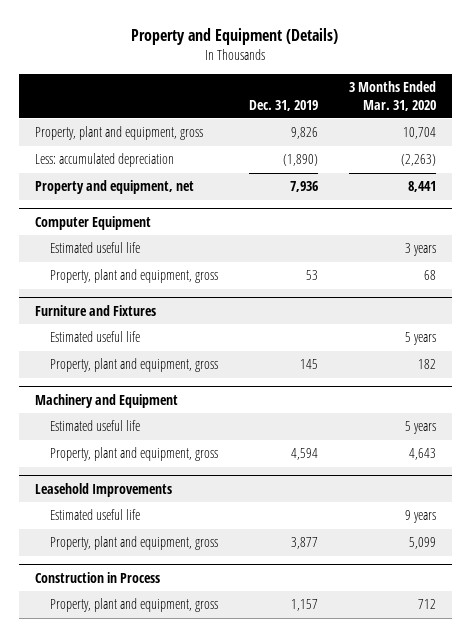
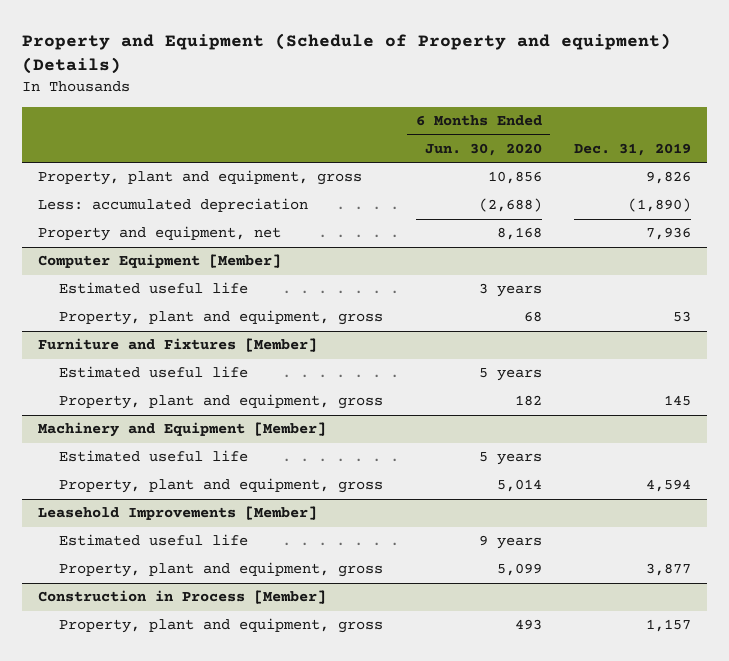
- Property and Equipment (Details)
+ Property and Equipment (Schedule of Property and equipment) (Details)
- | Dec. 31, 2019 | 3 Months Ended Mar. 31, 2020
+ | 6 Months Ended Jun. 30, 2020 | Dec. 31, 2019
- Computer Equipment
+ Computer Equipment [Member]
- Furniture and Fixtures
+ Furniture and Fixtures [Member]
- Machinery and Equipment
+ Machinery and Equipment [Member]
- Leasehold Improvements
+ Leasehold Improvements [Member]
- Construction in Process
+ Construction in Process [Member]

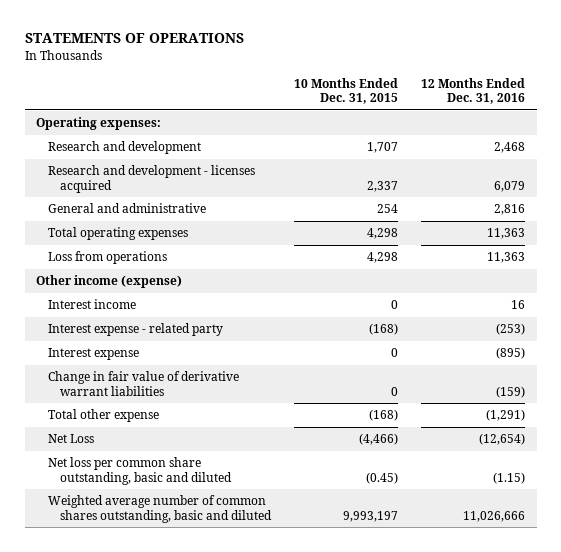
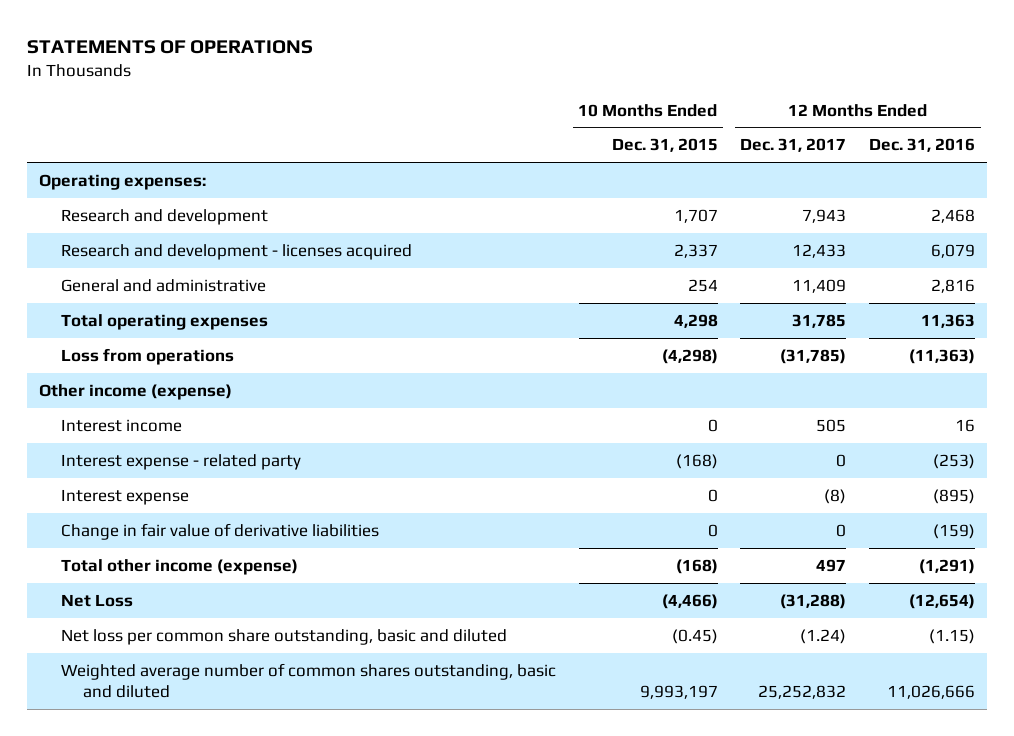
- | 10 Months Ended Dec. 31, 2015 | 12 Months Ended Dec. 31, 2016
+ | 10 Months Ended Dec. 31, 2015 | 12 Months Ended Dec. 31, 2017 | 12 Months Ended Dec. 31, 2016
- Loss from operations | 4,298 | 11,363
+ Loss from operations | (4,298) | (31,785) | (11,363)
- Change in fair value of derivative warrant liabilities | 0 | (159)
- Total other expense | (168) | (1,291)
+ Change in fair value of derivative liabilities | 0 | 0 | (159)
+ Total other income (expense) | (168) | 497 | (1,291)

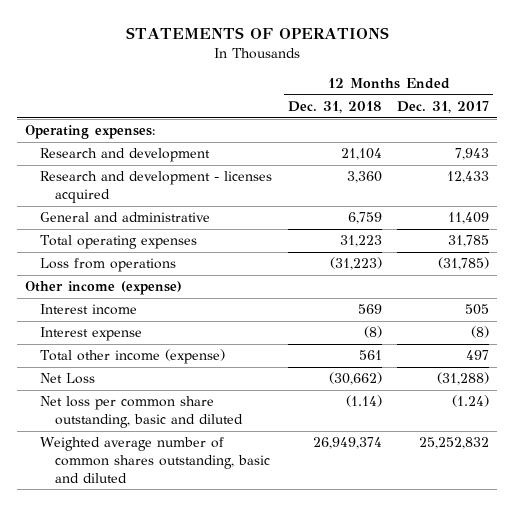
- | 10 Months Ended Dec. 31, 2015 | 12 Months Ended Dec. 31, 2017 | 12 Months Ended Dec. 31, 2016
+ | 12 Months Ended Dec. 31, 2018 | 12 Months Ended Dec. 31, 2017
- Interest expense - related party | (168) | 0 | (253)
- Change in fair value of derivative liabilities | 0 | 0 | (159)

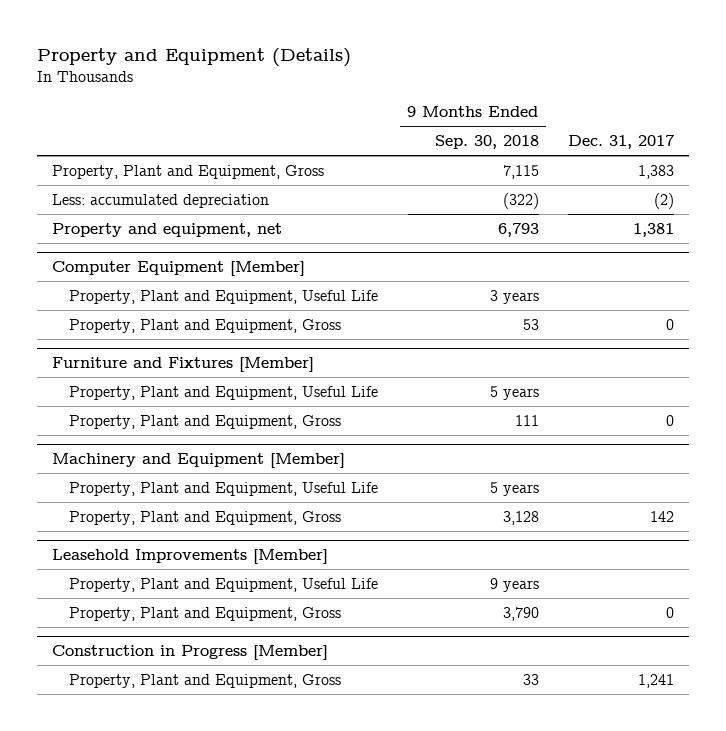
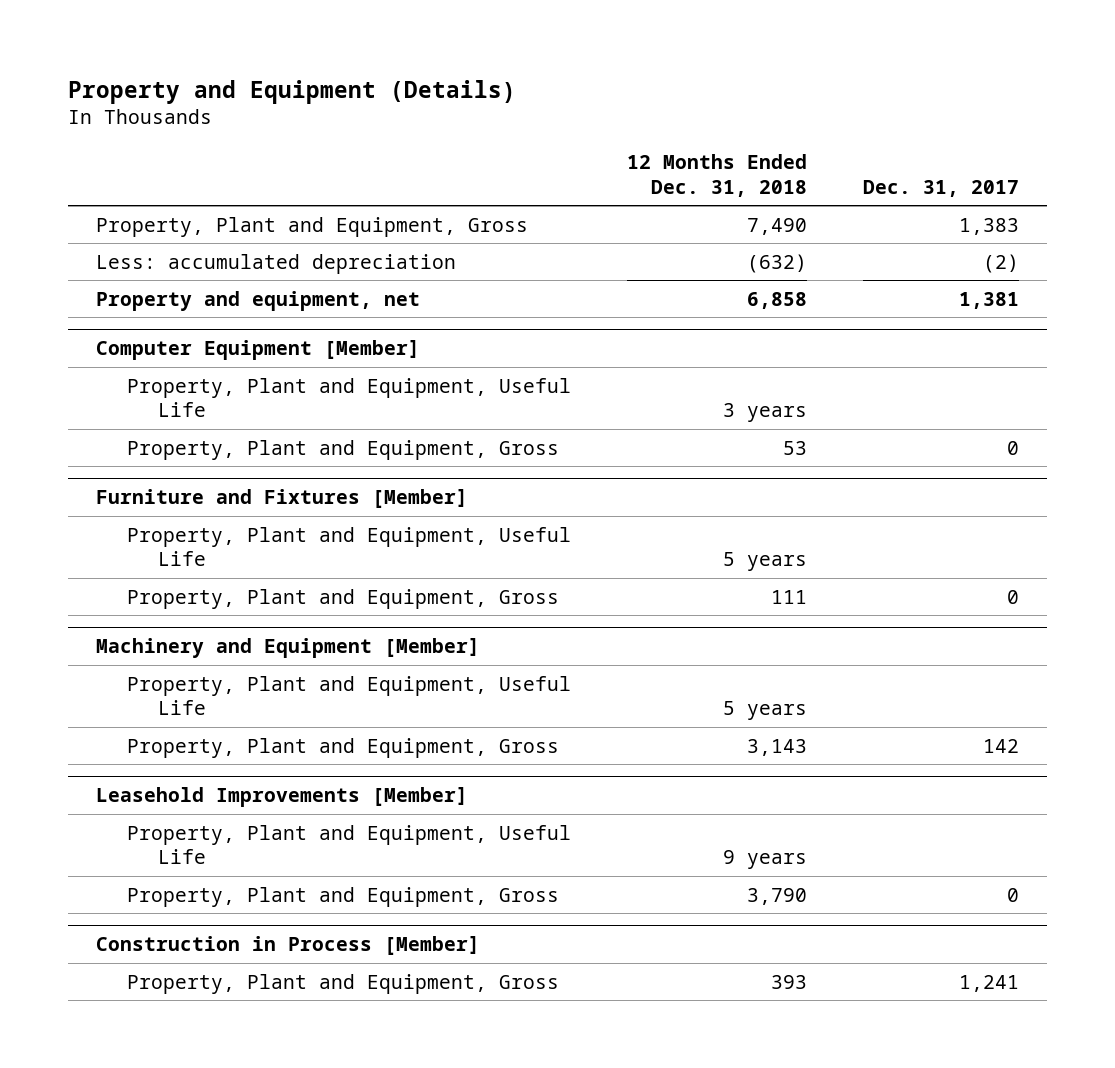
- | 9 Months Ended Sep. 30, 2018 | Dec. 31, 2017
+ | 12 Months Ended Dec. 31, 2018 | Dec. 31, 2017
- Construction in Progress [Member]
+ Construction in Process [Member]

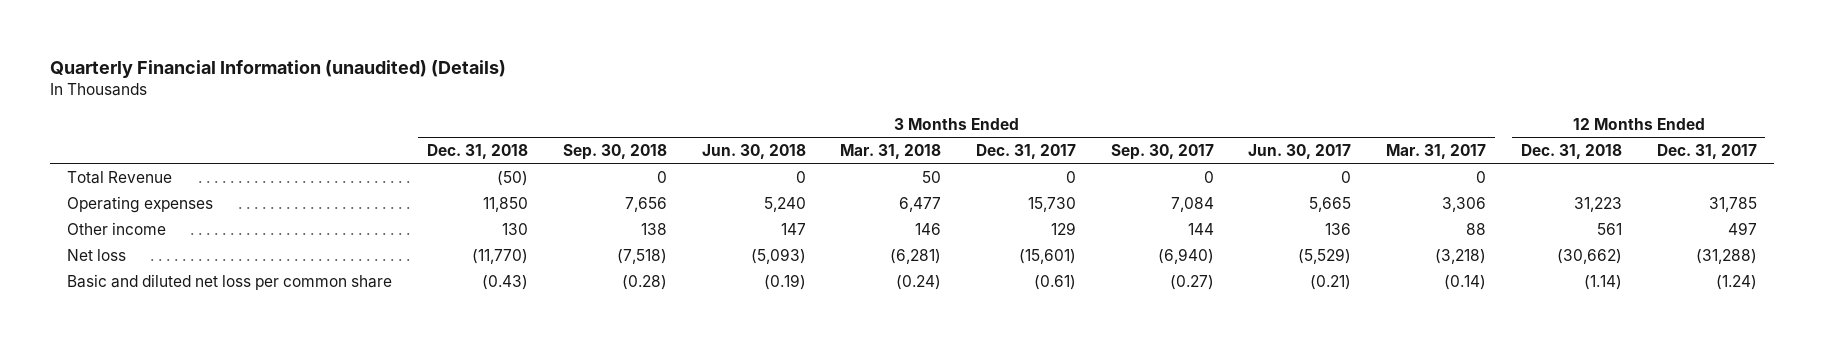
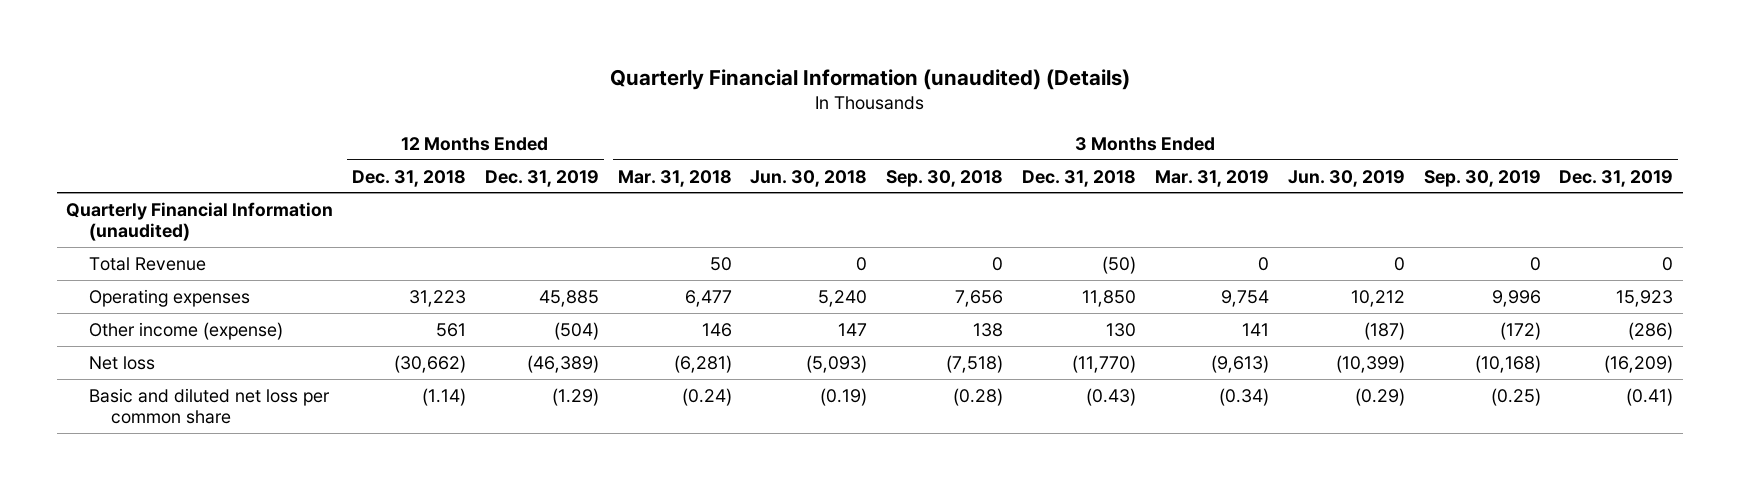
- | 3 Months Ended Dec. 31, 2018 | 3 Months Ended Sep. 30, 2018 | 3 Months Ended Jun. 30, 2018 | 3 Months Ended Mar. 31, 2018 | 3 Months Ended Dec. 31, 2017 | 3 Months Ended Sep. 30, 2017 | 3 Months Ended Jun. 30, 2017 | 3 Months Ended Mar. 31, 2017 | 12 Months Ended Dec. 31, 2018 | 12 Months Ended Dec. 31, 2017
+ | 12 Months Ended Dec. 31, 2018 | 12 Months Ended Dec. 31, 2019 | 3 Months Ended Mar. 31, 2018 | 3 Months Ended Jun. 30, 2018 | 3 Months Ended Sep. 30, 2018 | 3 Months Ended Dec. 31, 2018 | 3 Months Ended Mar. 31, 2019 | 3 Months Ended Jun. 30, 2019 | 3 Months Ended Sep. 30, 2019 | 3 Months Ended Dec. 31, 2019
+ Quarterly Financial Information (unaudited)
- Other income | 130 | 138 | 147 | 146 | 129 | 144 | 136 | 88 | 561 | 497
+ Other income (expense) | 561 | (504) | 146 | 147 | 138 | 130 | 141 | (187) | (172) | (286)

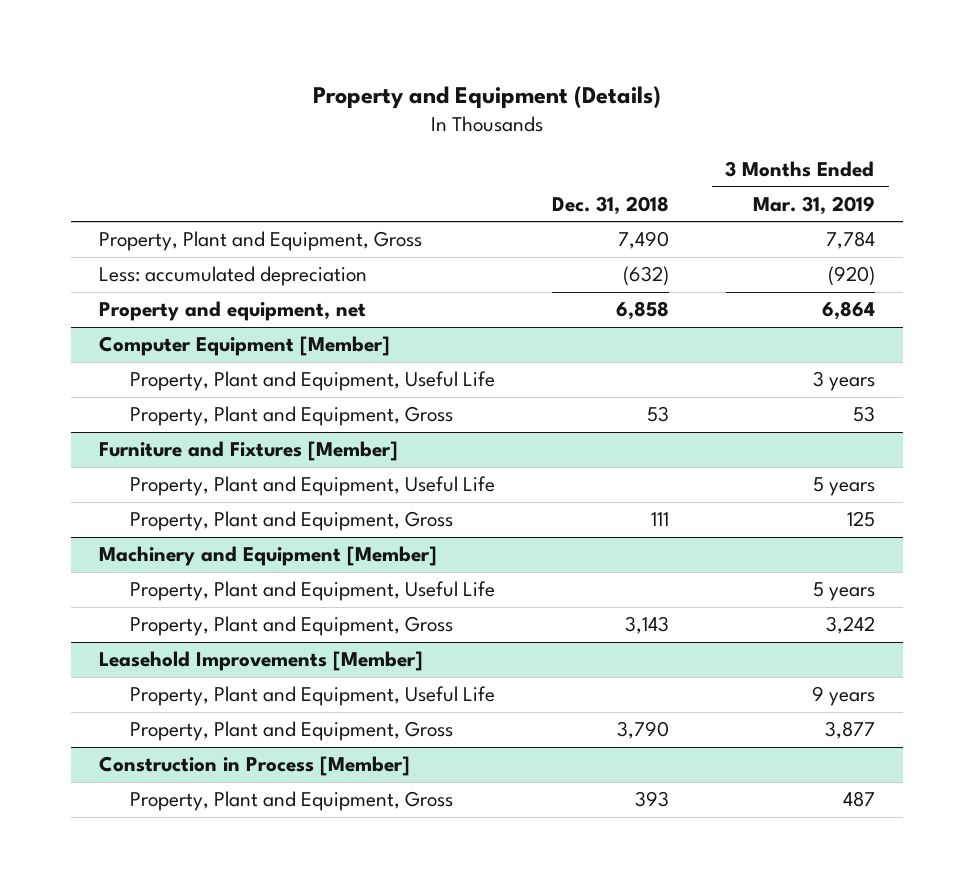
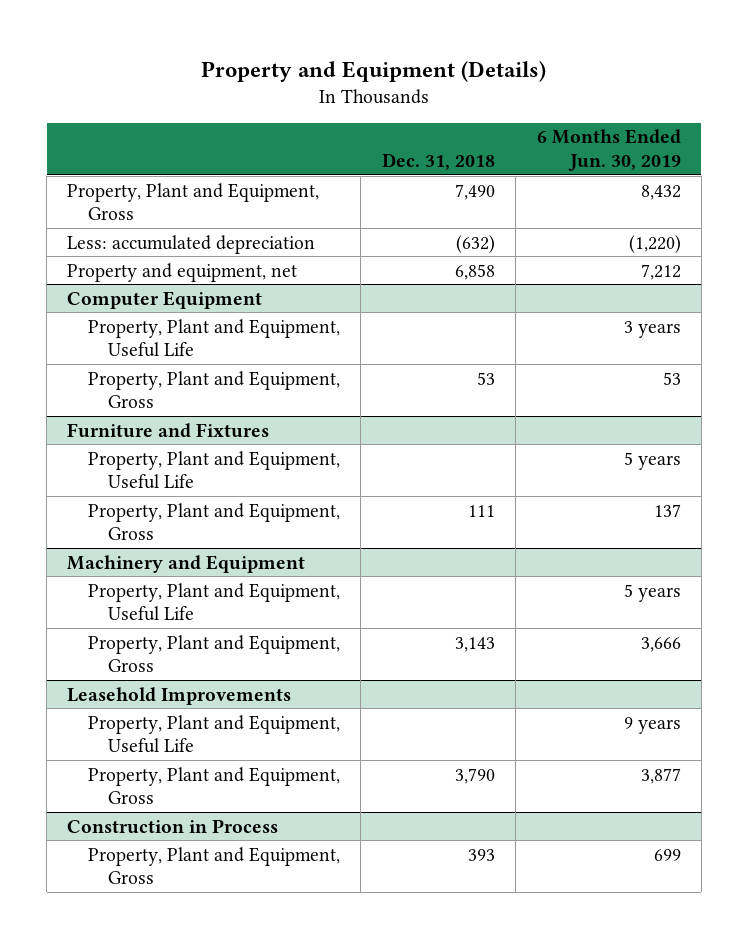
- | Dec. 31, 2018 | 3 Months Ended Mar. 31, 2019
+ | Dec. 31, 2018 | 6 Months Ended Jun. 30, 2019
- Computer Equipment [Member]
+ Computer Equipment
- Furniture and Fixtures [Member]
+ Furniture and Fixtures
- Machinery and Equipment [Member]
+ Machinery and Equipment
- Leasehold Improvements [Member]
+ Leasehold Improvements
- Construction in Process [Member]
+ Construction in Process

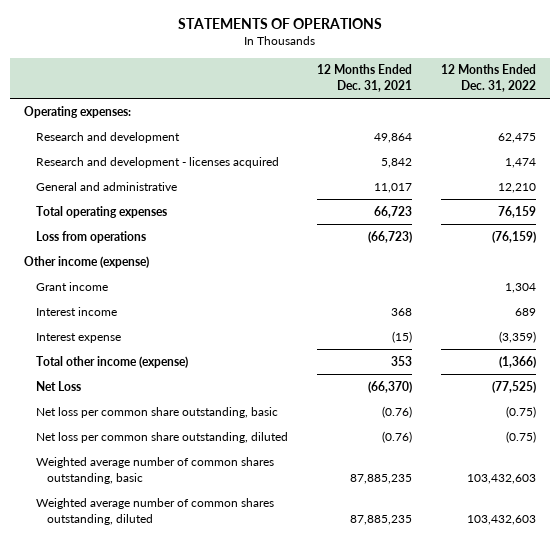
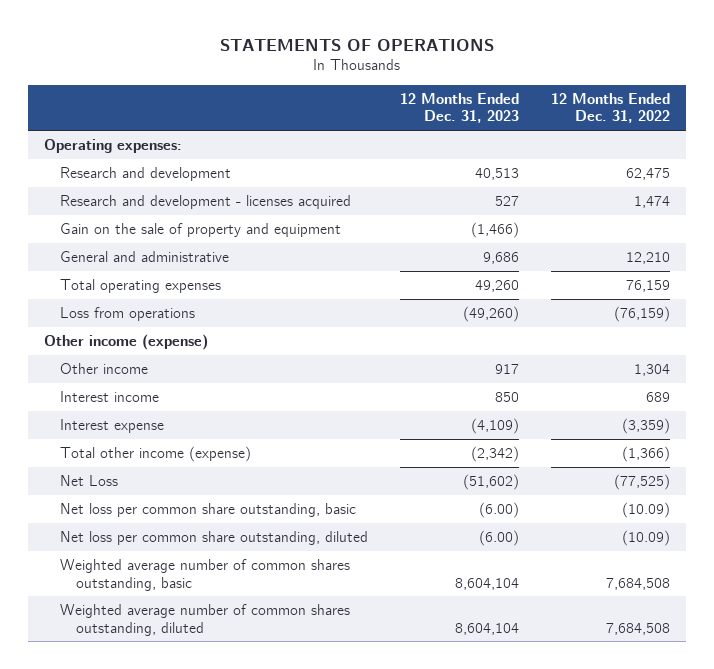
- | 12 Months Ended Dec. 31, 2021 | 12 Months Ended Dec. 31, 2022
+ | 12 Months Ended Dec. 31, 2023 | 12 Months Ended Dec. 31, 2022
+ Gain on the sale of property and equipment | (1,466) |
- Grant income | | 1,304
+ Other income | 917 | 1,304
- Net loss per common share outstanding, basic | (0.76) | (0.75)
- Net loss per common share outstanding, diluted | (0.76) | (0.75)
- Weighted average number of common shares outstanding, basic | 87,885,235 | 103,432,603
- Weighted average number of common shares outstanding, diluted | 87,885,235 | 103,432,603
+ Net loss per common share outstanding, basic | (6.00) | (10.09)
+ Net loss per common share outstanding, diluted | (6.00) | (10.09)
+ Weighted average number of common shares outstanding, basic | 8,604,104 | 7,684,508
+ Weighted average number of common shares outstanding, diluted | 8,604,104 | 7,684,508

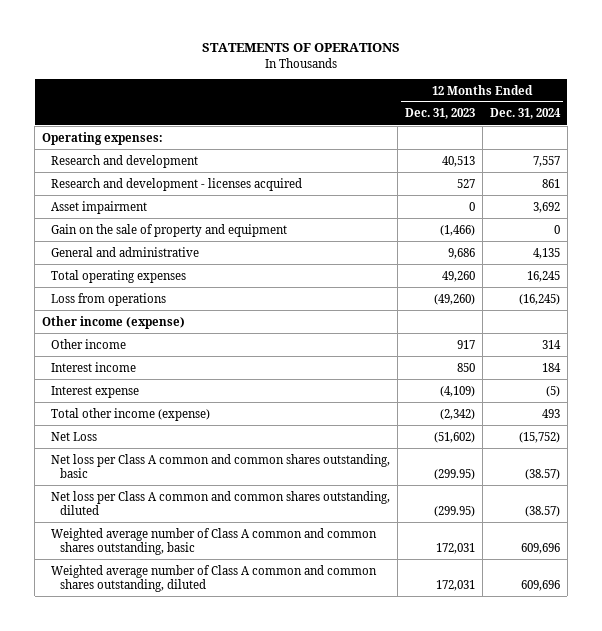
- | 12 Months Ended Dec. 31, 2023 | 12 Months Ended Dec. 31, 2022
+ | 12 Months Ended Dec. 31, 2023 | 12 Months Ended Dec. 31, 2024
+ Asset impairment | 0 | 3,692
- Net loss per common share outstanding, basic | (6.00) | (10.09)
- Net loss per common share outstanding, diluted | (6.00) | (10.09)
- Weighted average number of common shares outstanding, basic | 8,604,104 | 7,684,508
- Weighted average number of common shares outstanding, diluted | 8,604,104 | 7,684,508
+ Net loss per Class A common and common shares outstanding, basic | (299.95) | (38.57)
+ Net loss per Class A common and common shares outstanding, diluted | (299.95) | (38.57)
+ Weighted average number of Class A common and common shares outstanding, basic | 172,031 | 609,696
+ Weighted average number of Class A common and common shares outstanding, diluted | 172,031 | 609,696

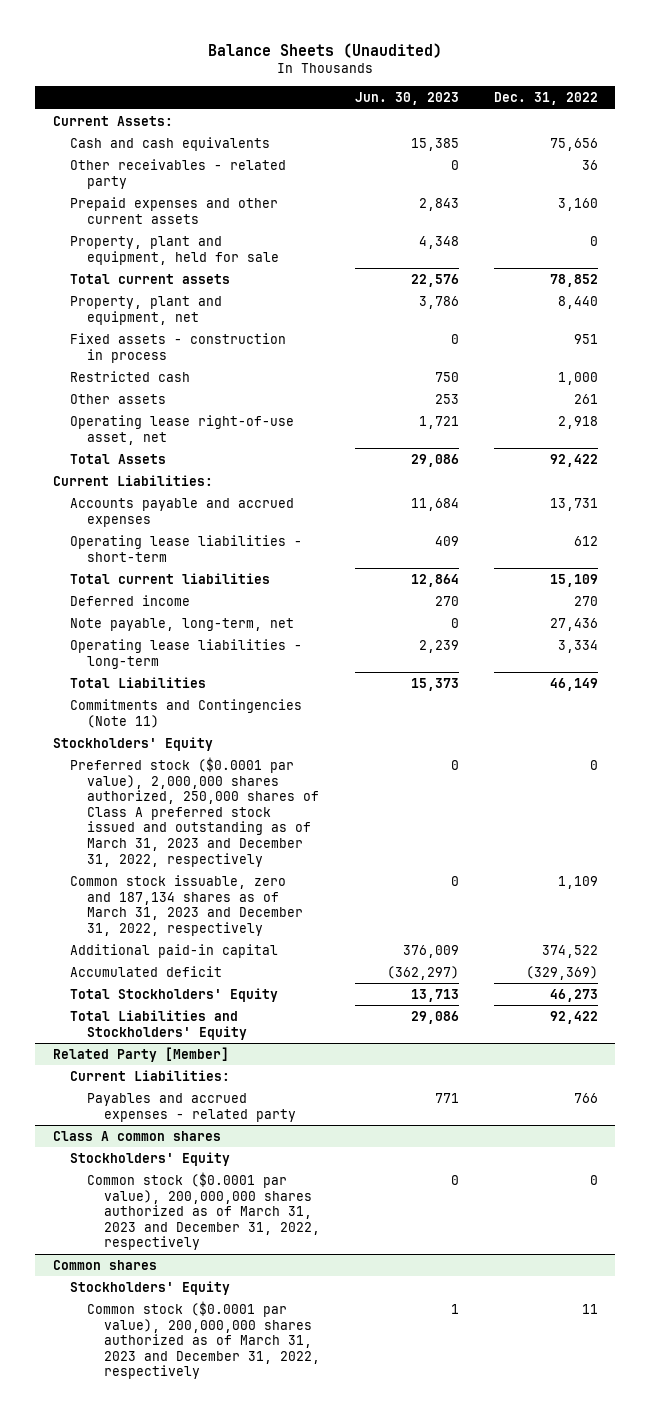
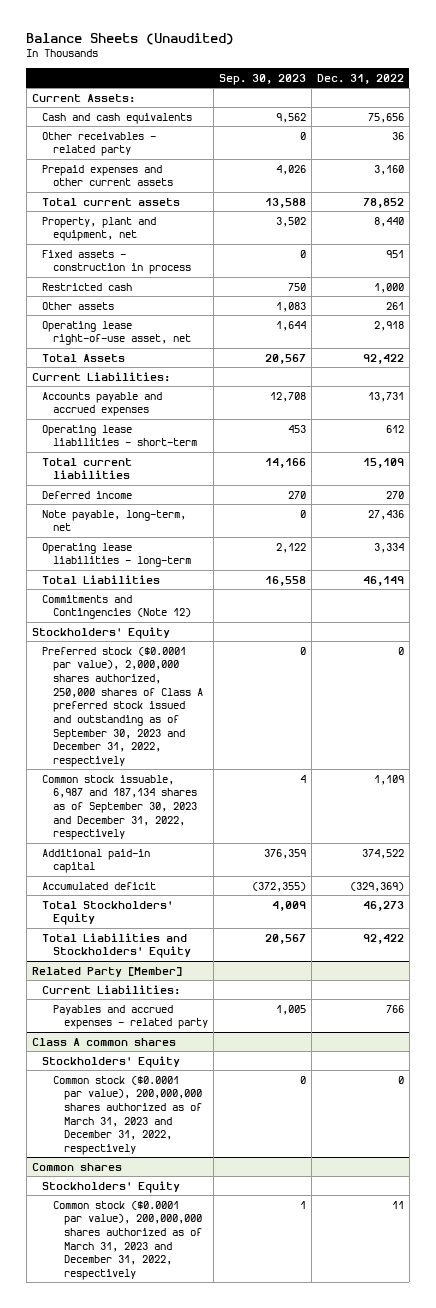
- | Jun. 30, 2023 | Dec. 31, 2022
+ | Sep. 30, 2023 | Dec. 31, 2022
- Property, plant and equipment, held for sale | 4,348 | 0
- Commitments and Contingencies (Note 11)
+ Commitments and Contingencies (Note 12)
- Preferred stock ($0.0001 par value), 2,000,000 shares authorized, 250,000 shares of Class A preferred stock issued and outstanding as of March 31, 2023 and December 31, 2022, respectively | 0 | 0
- Common stock issuable, zero and 187,134 shares as of March 31, 2023 and December 31, 2022, respectively | 0 | 1,109
+ Preferred stock ($0.0001 par value), 2,000,000 shares authorized, 250,000 shares of Class A preferred stock issued and outstanding as of September 30, 2023 and December 31, 2022, respectively | 0 | 0
+ Common stock issuable, 6,987 and 187,134 shares as of September 30, 2023 and December 31, 2022, respectively | 4 | 1,109

